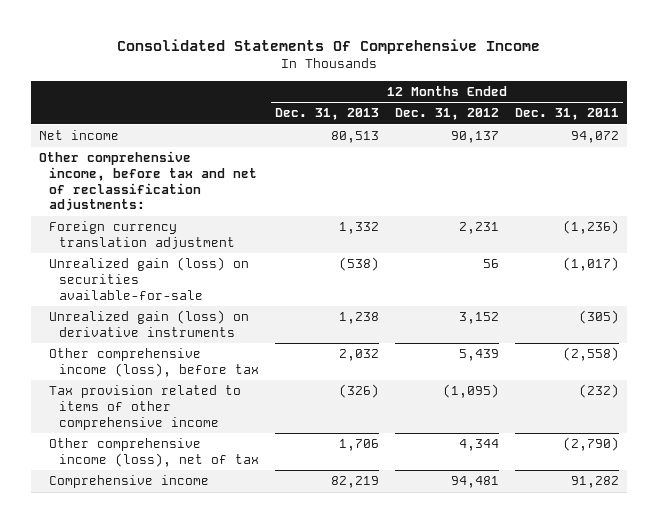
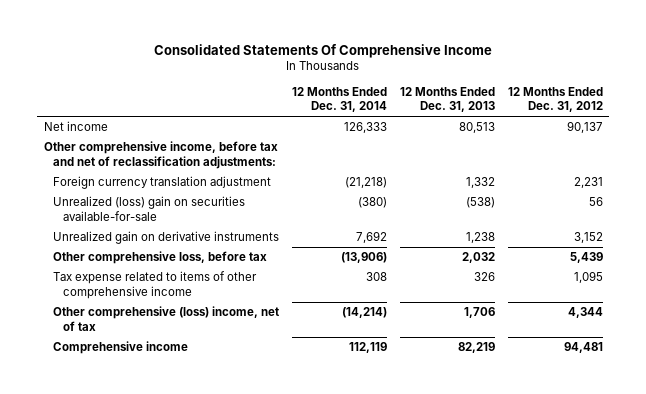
- | 12 Months Ended Dec. 31, 2013 | 12 Months Ended Dec. 31, 2012 | 12 Months Ended Dec. 31, 2011
+ | 12 Months Ended Dec. 31, 2014 | 12 Months Ended Dec. 31, 2013 | 12 Months Ended Dec. 31, 2012
- Unrealized gain (loss) on securities available-for-sale | (538) | 56 | (1,017)
- Unrealized gain (loss) on derivative instruments | 1,238 | 3,152 | (305)
- Other comprehensive income (loss), before tax | 2,032 | 5,439 | (2,558)
- Tax provision related to items of other comprehensive income | (326) | (1,095) | (232)
- Other comprehensive income (loss), net of tax | 1,706 | 4,344 | (2,790)
+ Unrealized (loss) gain on securities available-for-sale | (380) | (538) | 56
+ Unrealized gain on derivative instruments | 7,692 | 1,238 | 3,152
+ Other comprehensive loss, before tax | (13,906) | 2,032 | 5,439
+ Tax expense related to items of other comprehensive income | 308 | 326 | 1,095
+ Other comprehensive (loss) income, net of tax | (14,214) | 1,706 | 4,344

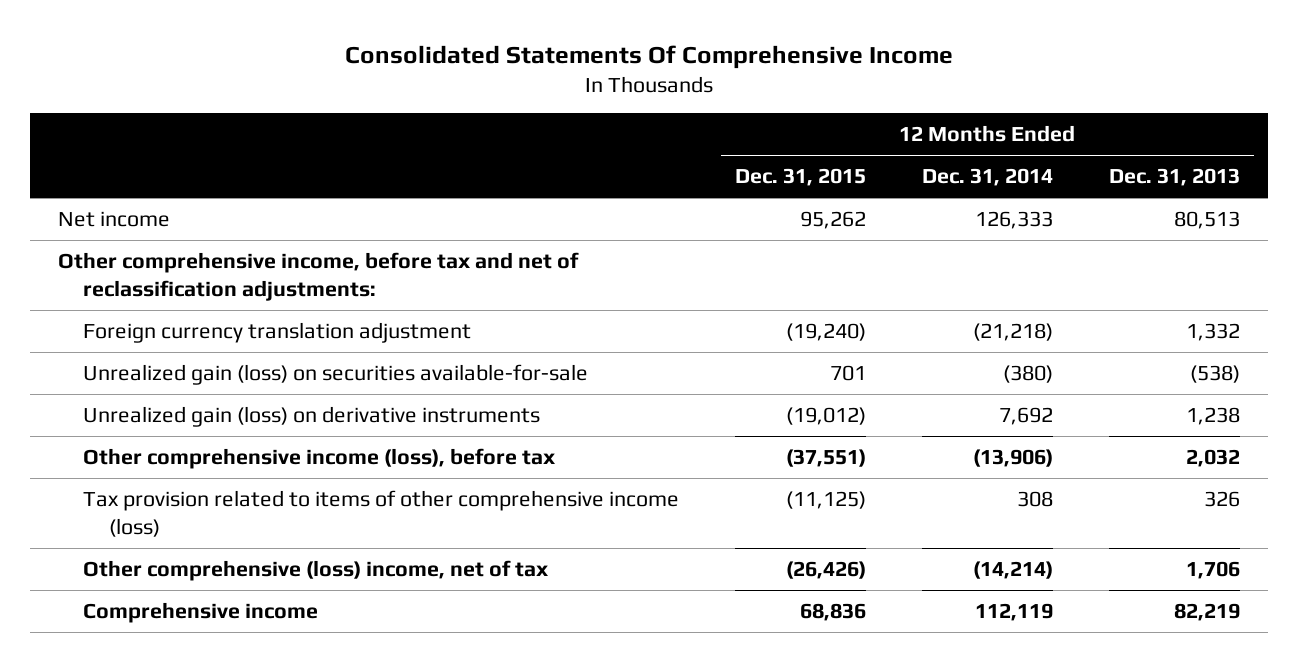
- | 12 Months Ended Dec. 31, 2014 | 12 Months Ended Dec. 31, 2013 | 12 Months Ended Dec. 31, 2012
+ | 12 Months Ended Dec. 31, 2015 | 12 Months Ended Dec. 31, 2014 | 12 Months Ended Dec. 31, 2013
- Unrealized (loss) gain on securities available-for-sale | (380) | (538) | 56
- Unrealized gain on derivative instruments | 7,692 | 1,238 | 3,152
- Other comprehensive loss, before tax | (13,906) | 2,032 | 5,439
- Tax expense related to items of other comprehensive income | 308 | 326 | 1,095
+ Unrealized gain (loss) on securities available-for-sale | 701 | (380) | (538)
+ Unrealized gain (loss) on derivative instruments | (19,012) | 7,692 | 1,238
+ Other comprehensive income (loss), before tax | (37,551) | (13,906) | 2,032
+ Tax provision related to items of other comprehensive income (loss) | (11,125) | 308 | 326

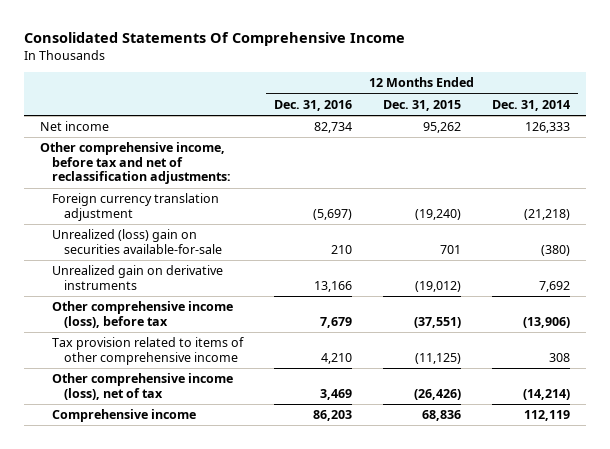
- | 12 Months Ended Dec. 31, 2015 | 12 Months Ended Dec. 31, 2014 | 12 Months Ended Dec. 31, 2013
+ | 12 Months Ended Dec. 31, 2016 | 12 Months Ended Dec. 31, 2015 | 12 Months Ended Dec. 31, 2014
- Unrealized gain (loss) on securities available-for-sale | 701 | (380) | (538)
- Unrealized gain (loss) on derivative instruments | (19,012) | 7,692 | 1,238
+ Unrealized (loss) gain on securities available-for-sale | 210 | 701 | (380)
+ Unrealized gain on derivative instruments | 13,166 | (19,012) | 7,692
- Tax provision related to items of other comprehensive income (loss) | (11,125) | 308 | 326
- Other comprehensive (loss) income, net of tax | (26,426) | (14,214) | 1,706
+ Tax provision related to items of other comprehensive income | 4,210 | (11,125) | 308
+ Other comprehensive income (loss), net of tax | 3,469 | (26,426) | (14,214)

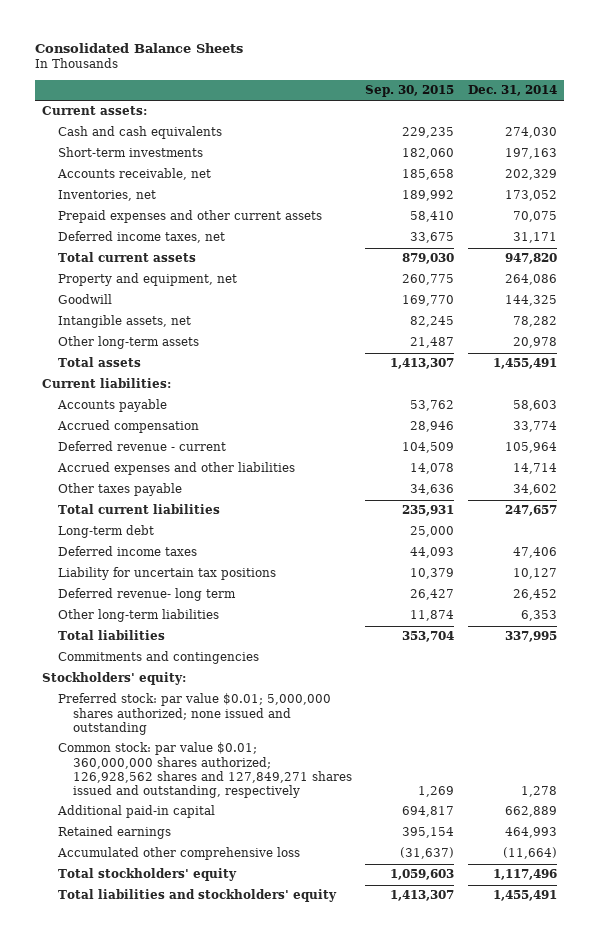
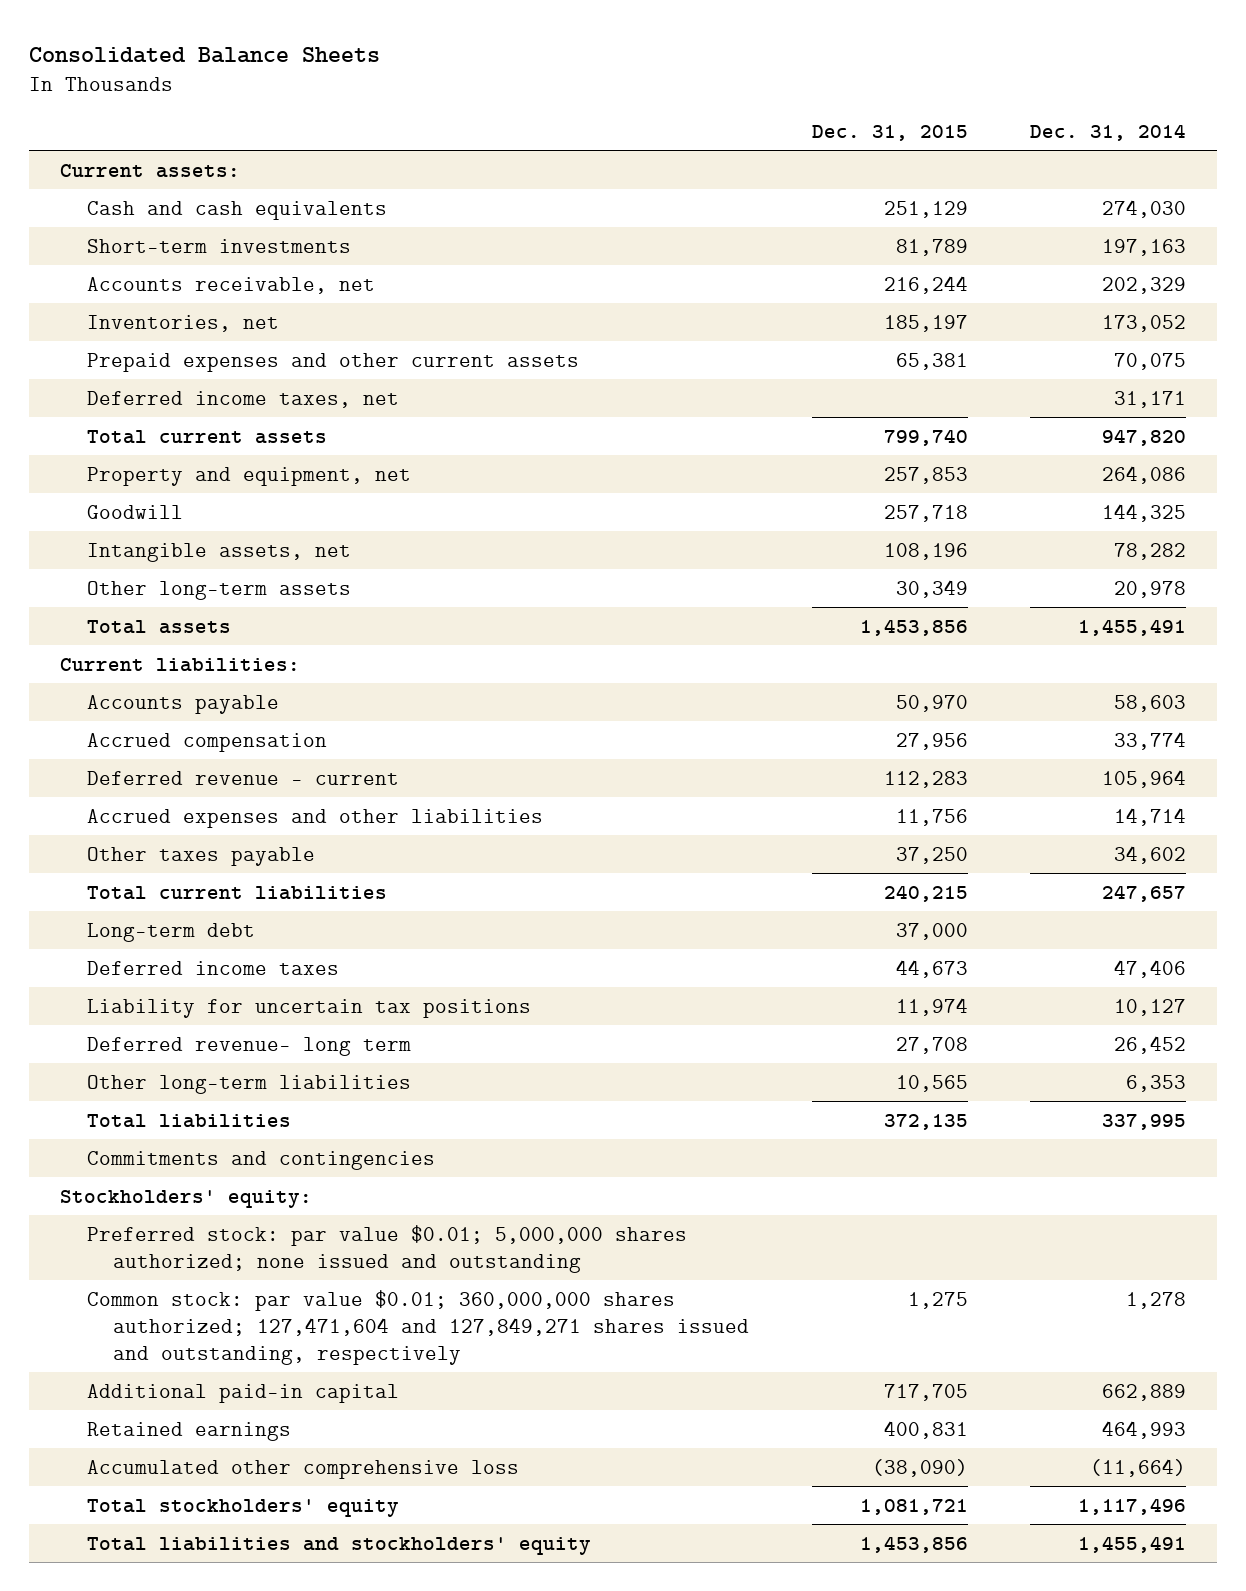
- | Sep. 30, 2015 | Dec. 31, 2014
+ | Dec. 31, 2015 | Dec. 31, 2014
- Common stock: par value $0.01; 360,000,000 shares authorized; 126,928,562 shares and 127,849,271 shares issued and outstanding, respectively | 1,269 | 1,278
+ Common stock: par value $0.01; 360,000,000 shares authorized; 127,471,604 and 127,849,271 shares issued and outstanding, respectively | 1,275 | 1,278

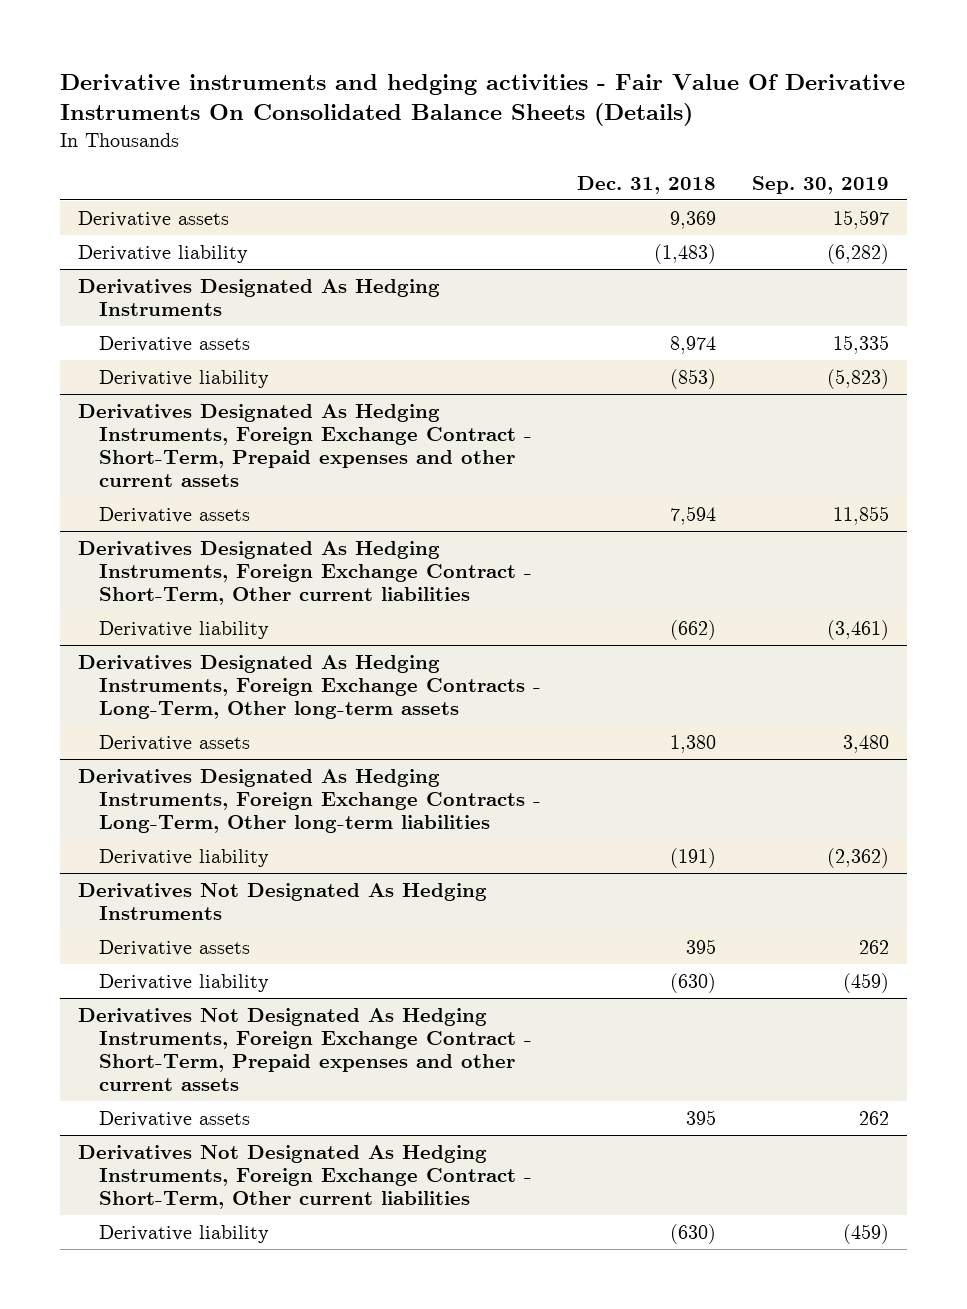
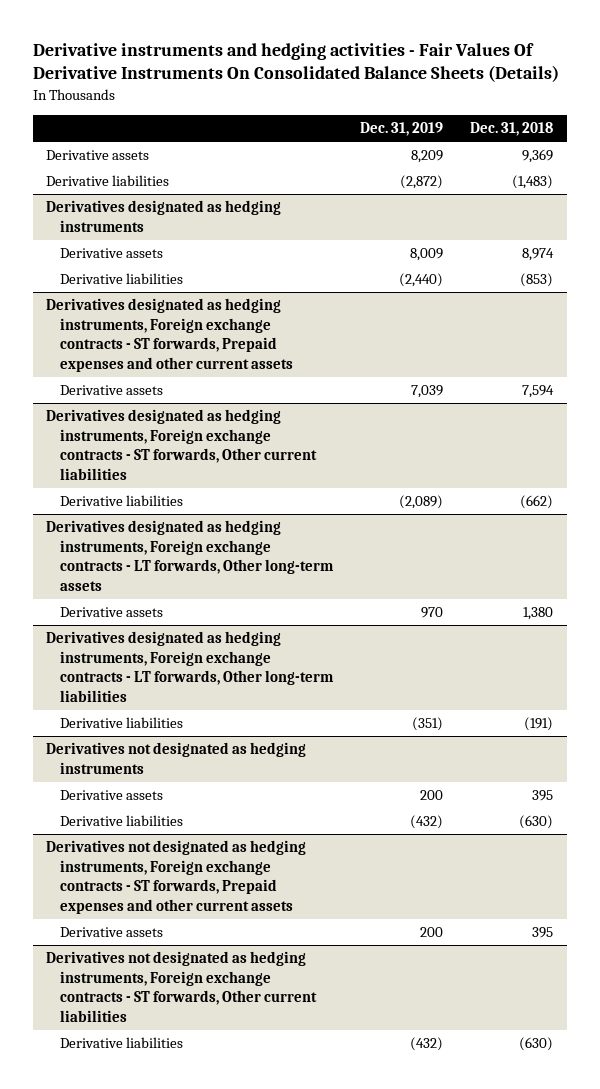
- Derivative instruments and hedging activities - Fair Value Of Derivative Instruments On Consolidated Balance Sheets (Details)
+ Derivative instruments and hedging activities - Fair Values Of Derivative Instruments On Consolidated Balance Sheets (Details)
- | Dec. 31, 2018 | Sep. 30, 2019
+ | Dec. 31, 2019 | Dec. 31, 2018
- Derivative liability | (1,483) | (6,282)
- Derivatives Designated As Hedging Instruments
+ Derivative liabilities | (2,872) | (1,483)
+ Derivatives designated as hedging instruments
- Derivative liability | (853) | (5,823)
- Derivatives Designated As Hedging Instruments, Foreign Exchange Contract - Short-Term, Prepaid expenses and other current assets
+ Derivative liabilities | (2,440) | (853)
+ Derivatives designated as hedging instruments, Foreign exchange contracts - ST forwards, Prepaid expenses and other current assets
- Derivatives Designated As Hedging Instruments, Foreign Exchange Contract - Short-Term, Other current liabilities
- Derivative liability | (662) | (3,461)
- Derivatives Designated As Hedging Instruments, Foreign Exchange Contracts - Long-Term, Other long-term assets
+ Derivatives designated as hedging instruments, Foreign exchange contracts - ST forwards, Other current liabilities
+ Derivative liabilities | (2,089) | (662)
+ Derivatives designated as hedging instruments, Foreign exchange contracts - LT forwards, Other long-term assets
- Derivatives Designated As Hedging Instruments, Foreign Exchange Contracts - Long-Term, Other long-term liabilities
- Derivative liability | (191) | (2,362)
- Derivatives Not Designated As Hedging Instruments
+ Derivatives designated as hedging instruments, Foreign exchange contracts - LT forwards, Other long-term liabilities
+ Derivative liabilities | (351) | (191)
+ Derivatives not designated as hedging instruments
- Derivative liability | (630) | (459)
- Derivatives Not Designated As Hedging Instruments, Foreign Exchange Contract - Short-Term, Prepaid expenses and other current assets
+ Derivative liabilities | (432) | (630)
+ Derivatives not designated as hedging instruments, Foreign exchange contracts - ST forwards, Prepaid expenses and other current assets
- Derivatives Not Designated As Hedging Instruments, Foreign Exchange Contract - Short-Term, Other current liabilities
- Derivative liability | (630) | (459)
+ Derivatives not designated as hedging instruments, Foreign exchange contracts - ST forwards, Other current liabilities
+ Derivative liabilities | (432) | (630)

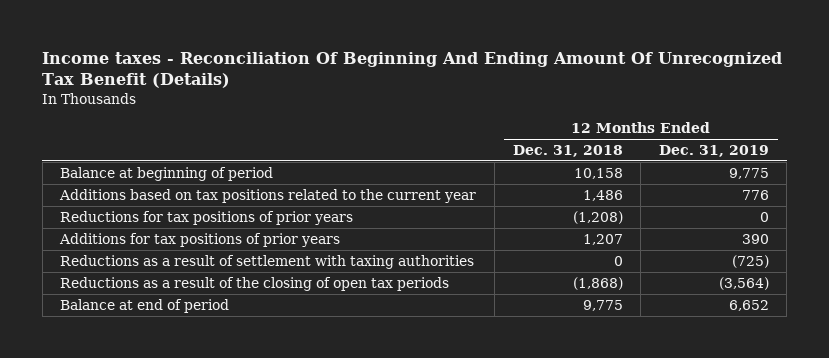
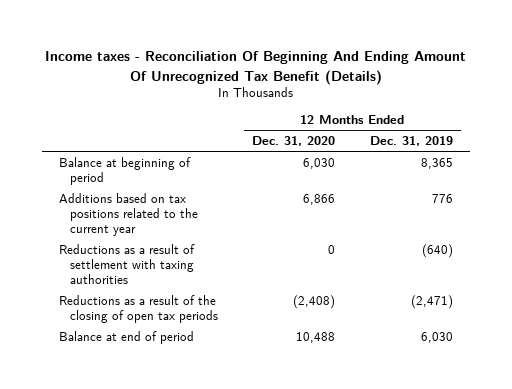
- | 12 Months Ended Dec. 31, 2018 | 12 Months Ended Dec. 31, 2019
+ | 12 Months Ended Dec. 31, 2020 | 12 Months Ended Dec. 31, 2019
- Balance at beginning of period | 10,158 | 9,775
+ Balance at beginning of period | 6,030 | 8,365
- Reductions for tax positions of prior years | (1,208) | 0
- Additions for tax positions of prior years | 1,207 | 390
- Reductions as a result of settlement with taxing authorities | 0 | (725)
- Reductions as a result of the closing of open tax periods | (1,868) | (3,564)
- Balance at end of period | 9,775 | 6,652
+ Reductions as a result of settlement with taxing authorities | 0 | (640)
+ Reductions as a result of the closing of open tax periods | (2,408) | (2,471)
+ Balance at end of period | 10,488 | 6,030

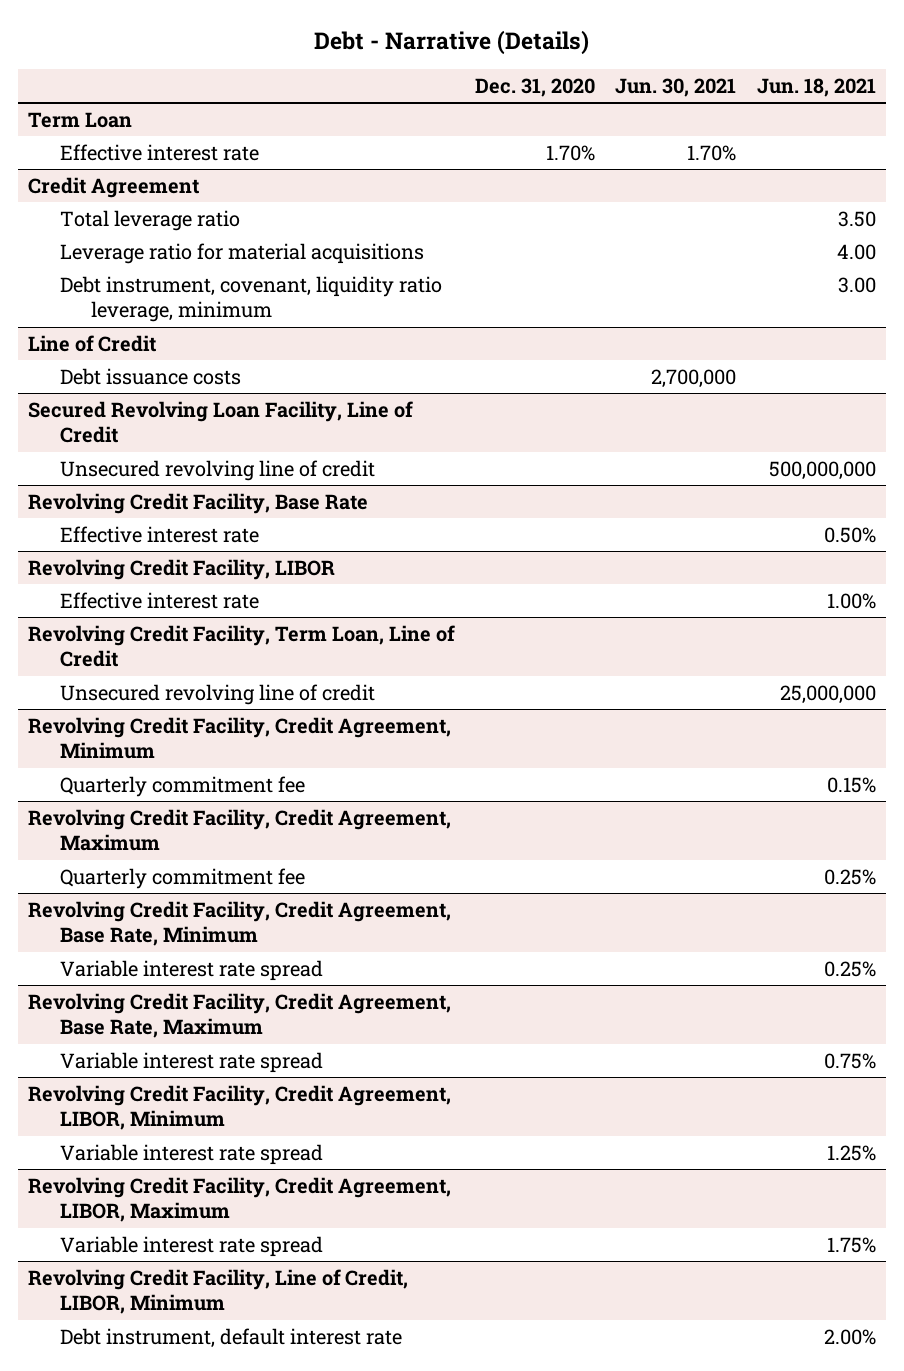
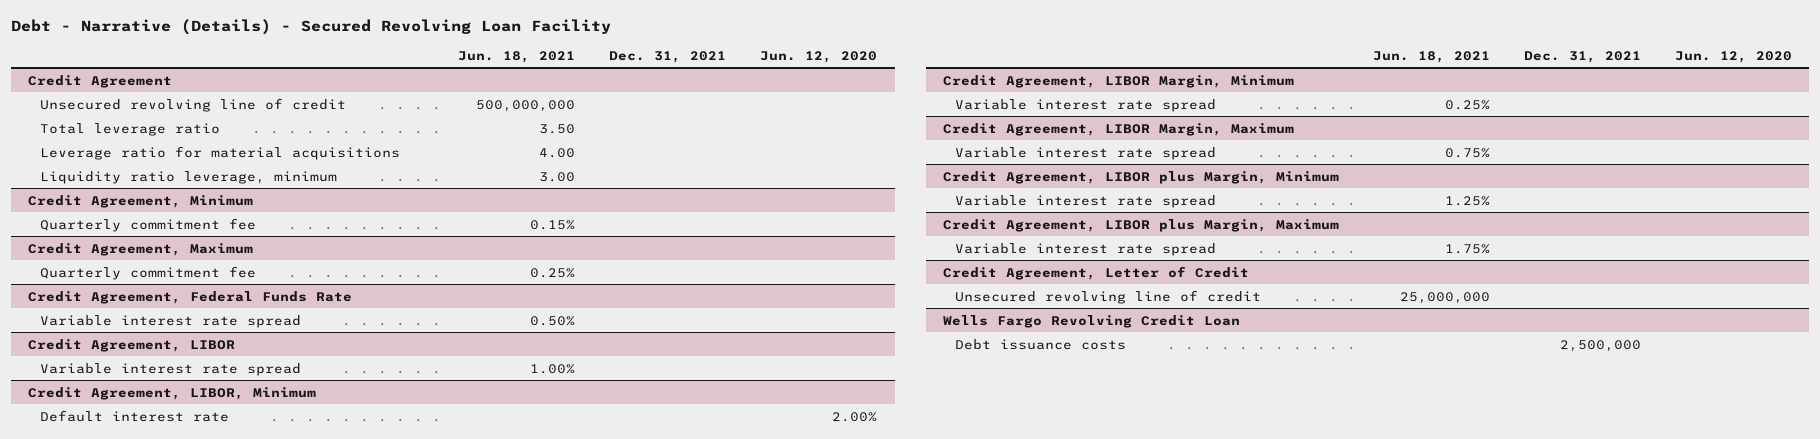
- Debt - Narrative (Details)
+ Debt - Narrative (Details) - Secured Revolving Loan Facility
- | Dec. 31, 2020 | Jun. 30, 2021 | Jun. 18, 2021
+ | Jun. 18, 2021 | Dec. 31, 2021 | Jun. 12, 2020
- Term Loan
- Effective interest rate | 1.70% | 1.70% |
@ Credit Agreement
+ Unsecured revolving line of credit | 500,000,000 | |
- Debt instrument, covenant, liquidity ratio leverage, minimum | | | 3.00
- Line of Credit
- Debt issuance costs | | 2,700,000 |
- Secured Revolving Loan Facility, Line of Credit
- Unsecured revolving line of credit | | | 500,000,000
- Revolving Credit Facility, Base Rate
- Effective interest rate | | | 0.50%
- Revolving Credit Facility, LIBOR
- Effective interest rate | | | 1.00%
- Revolving Credit Facility, Term Loan, Line of Credit
- Unsecured revolving line of credit | | | 25,000,000
- Revolving Credit Facility, Credit Agreement, Minimum
@ Credit Agreement
+ Liquidity ratio leverage, minimum | 3.00 | |
+ Credit Agreement, Minimum
- Revolving Credit Facility, Credit Agreement, Maximum
+ Credit Agreement, Maximum
- Revolving Credit Facility, Credit Agreement, Base Rate, Minimum
+ Credit Agreement, Federal Funds Rate
+ Variable interest rate spread | 0.50% | |
+ Credit Agreement, LIBOR
+ Variable interest rate spread | 1.00% | |
+ Credit Agreement, LIBOR, Minimum
+ Default interest rate | | | 2.00%
+ Credit Agreement, LIBOR Margin, Minimum
- Revolving Credit Facility, Credit Agreement, Base Rate, Maximum
+ Credit Agreement, LIBOR Margin, Maximum
- Revolving Credit Facility, Credit Agreement, LIBOR, Minimum
+ Credit Agreement, LIBOR plus Margin, Minimum
- Revolving Credit Facility, Credit Agreement, LIBOR, Maximum
+ Credit Agreement, LIBOR plus Margin, Maximum
- Revolving Credit Facility, Line of Credit, LIBOR, Minimum
- Debt instrument, default interest rate | | | 2.00%
+ Credit Agreement, Letter of Credit
+ Unsecured revolving line of credit | 25,000,000 | |
+ Wells Fargo Revolving Credit Loan
+ Debt issuance costs | | 2,500,000 |

